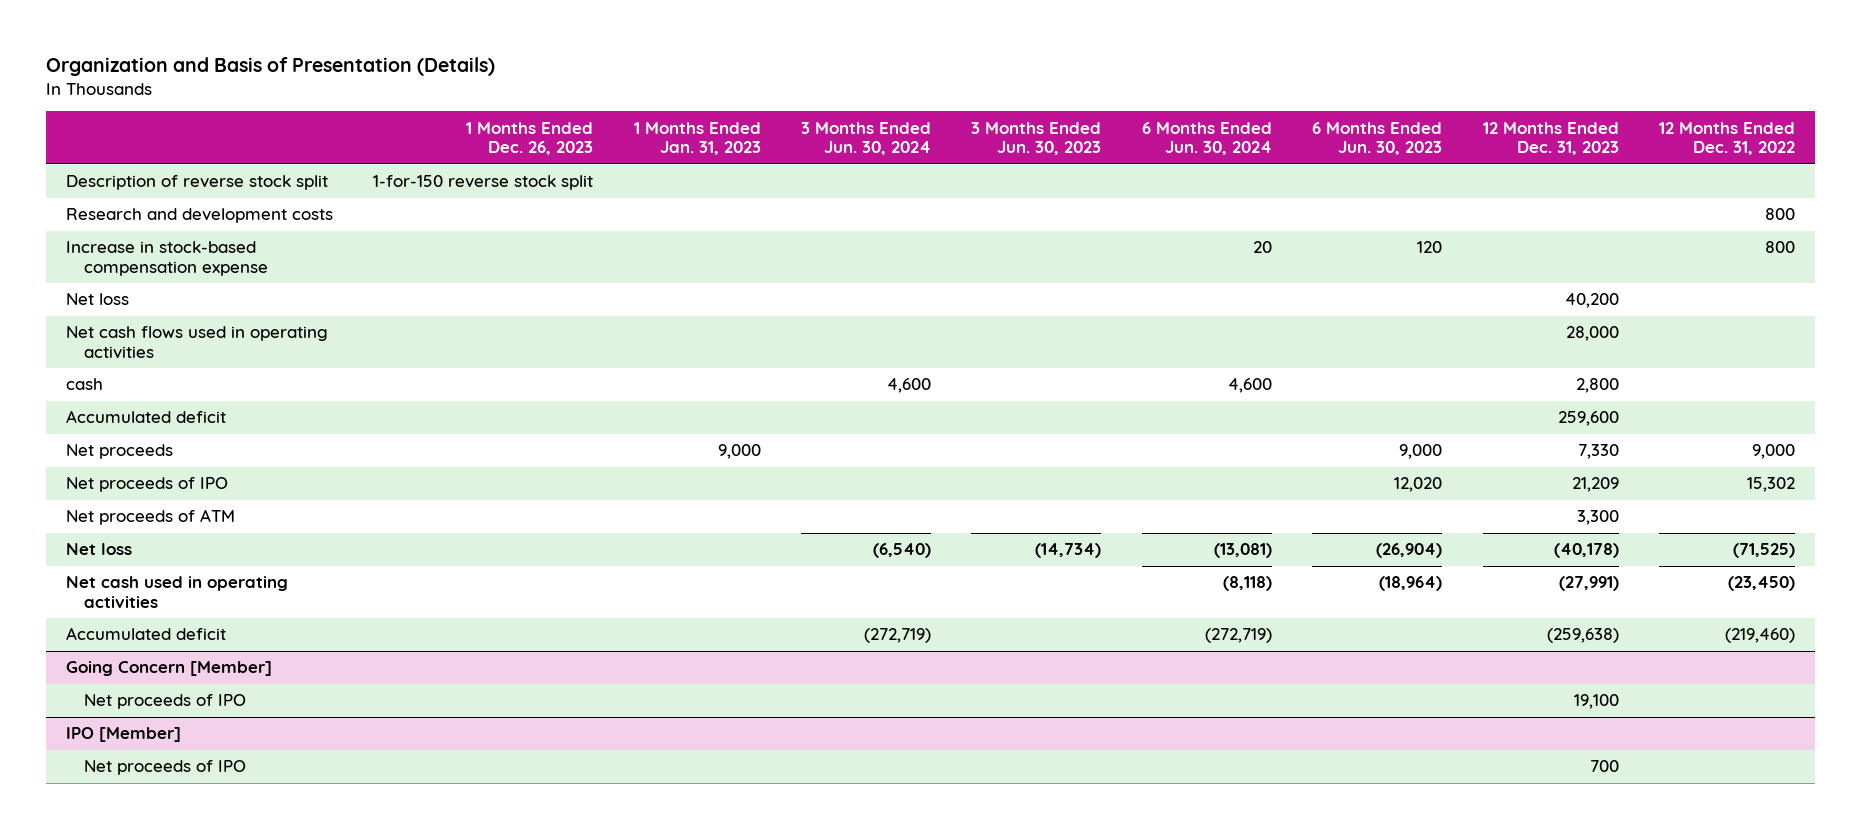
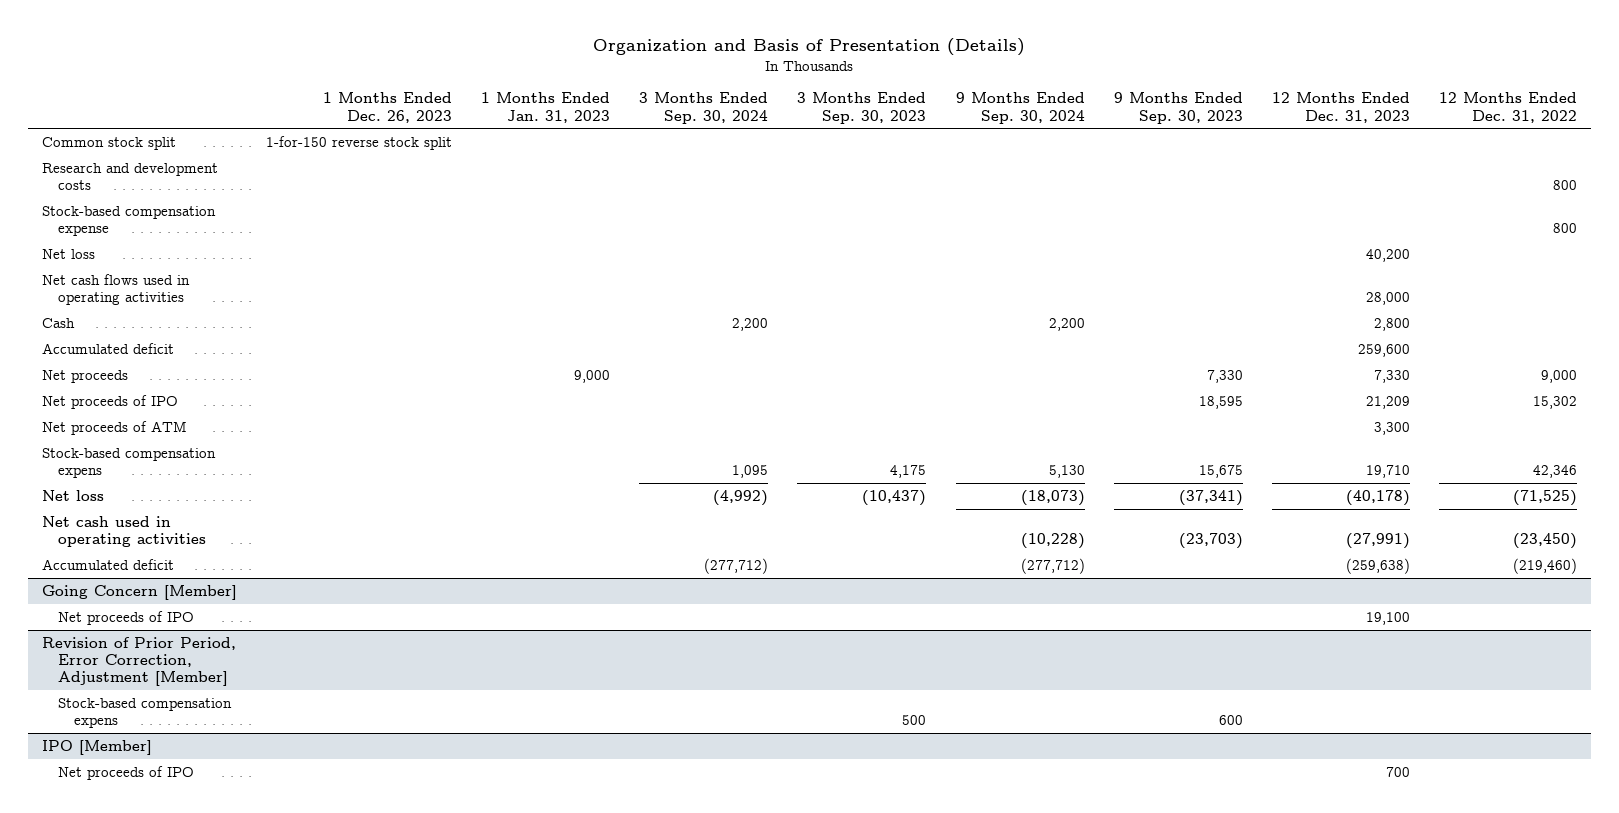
- | 1 Months Ended Dec. 26, 2023 | 1 Months Ended Jan. 31, 2023 | 3 Months Ended Jun. 30, 2024 | 3 Months Ended Jun. 30, 2023 | 6 Months Ended Jun. 30, 2024 | 6 Months Ended Jun. 30, 2023 | 12 Months Ended Dec. 31, 2023 | 12 Months Ended Dec. 31, 2022
+ | 1 Months Ended Dec. 26, 2023 | 1 Months Ended Jan. 31, 2023 | 3 Months Ended Sep. 30, 2024 | 3 Months Ended Sep. 30, 2023 | 9 Months Ended Sep. 30, 2024 | 9 Months Ended Sep. 30, 2023 | 12 Months Ended Dec. 31, 2023 | 12 Months Ended Dec. 31, 2022
- Description of reverse stock split | 1-for-150 reverse stock split | | | | | | |
+ Common stock split | 1-for-150 reverse stock split | | | | | | |
- Increase in stock-based compensation expense | | | | | 20 | 120 | | 800
+ Stock-based compensation expense | | | | | | | | 800
- cash | | | 4,600 | | 4,600 | | 2,800 |
+ Cash | | | 2,200 | | 2,200 | | 2,800 |
+ Stock-based compensation expens | | | 1,095 | 4,175 | 5,130 | 15,675 | 19,710 | 42,346
+ Revision of Prior Period, Error Correction, Adjustment [Member]
+ Stock-based compensation expens | | | | 500 | | 600 | |

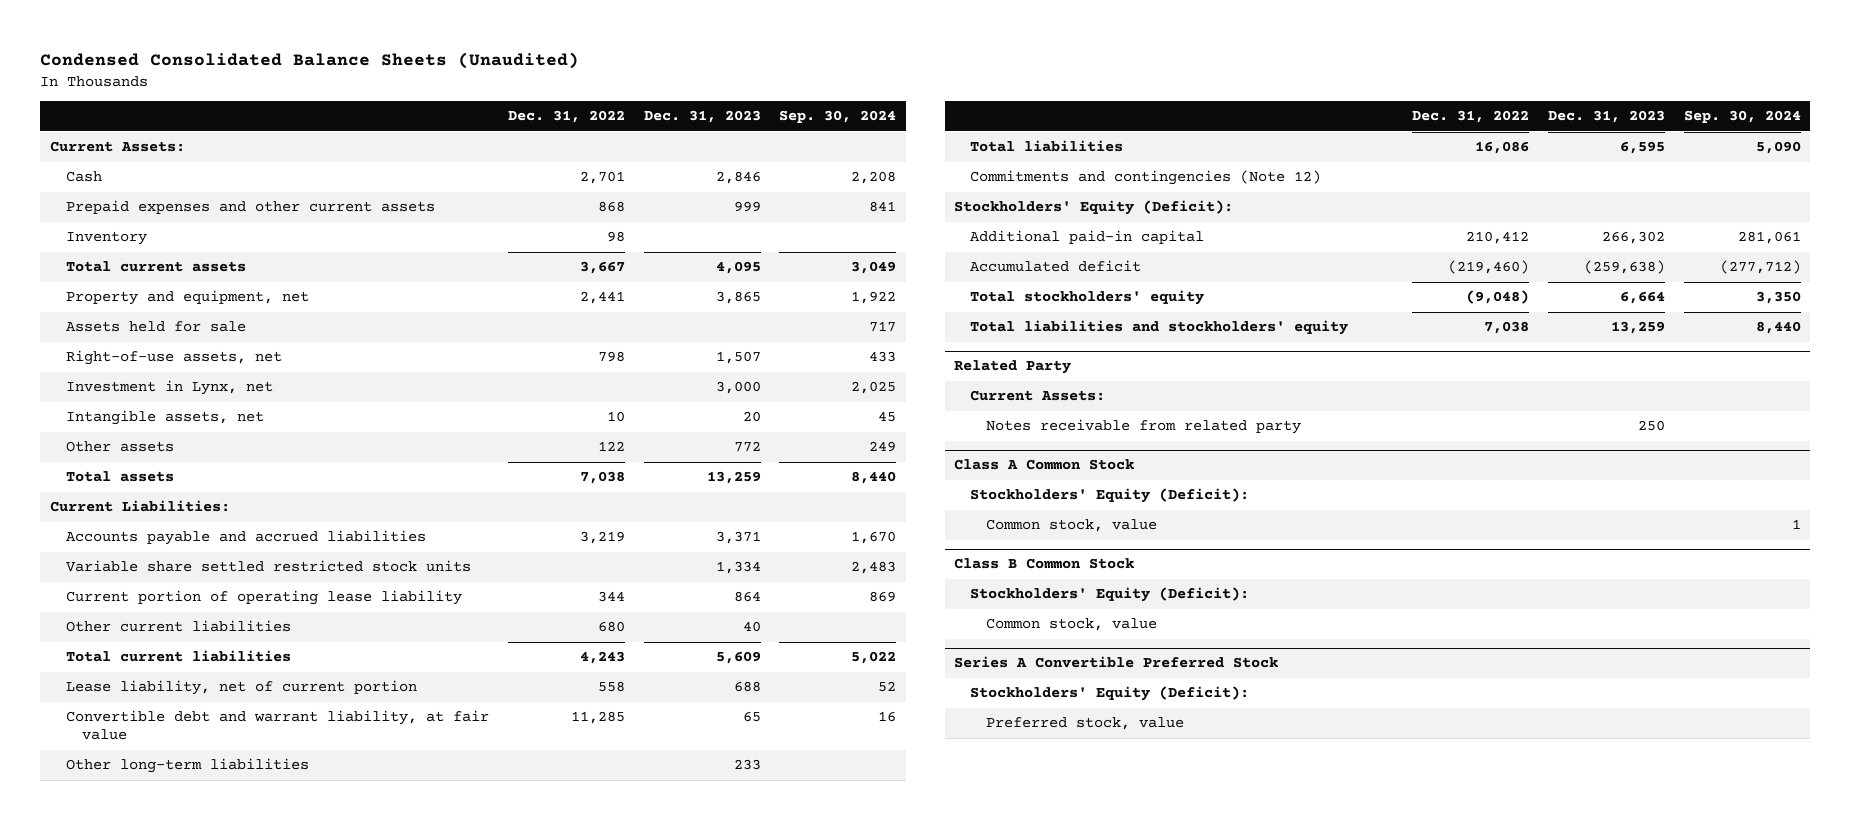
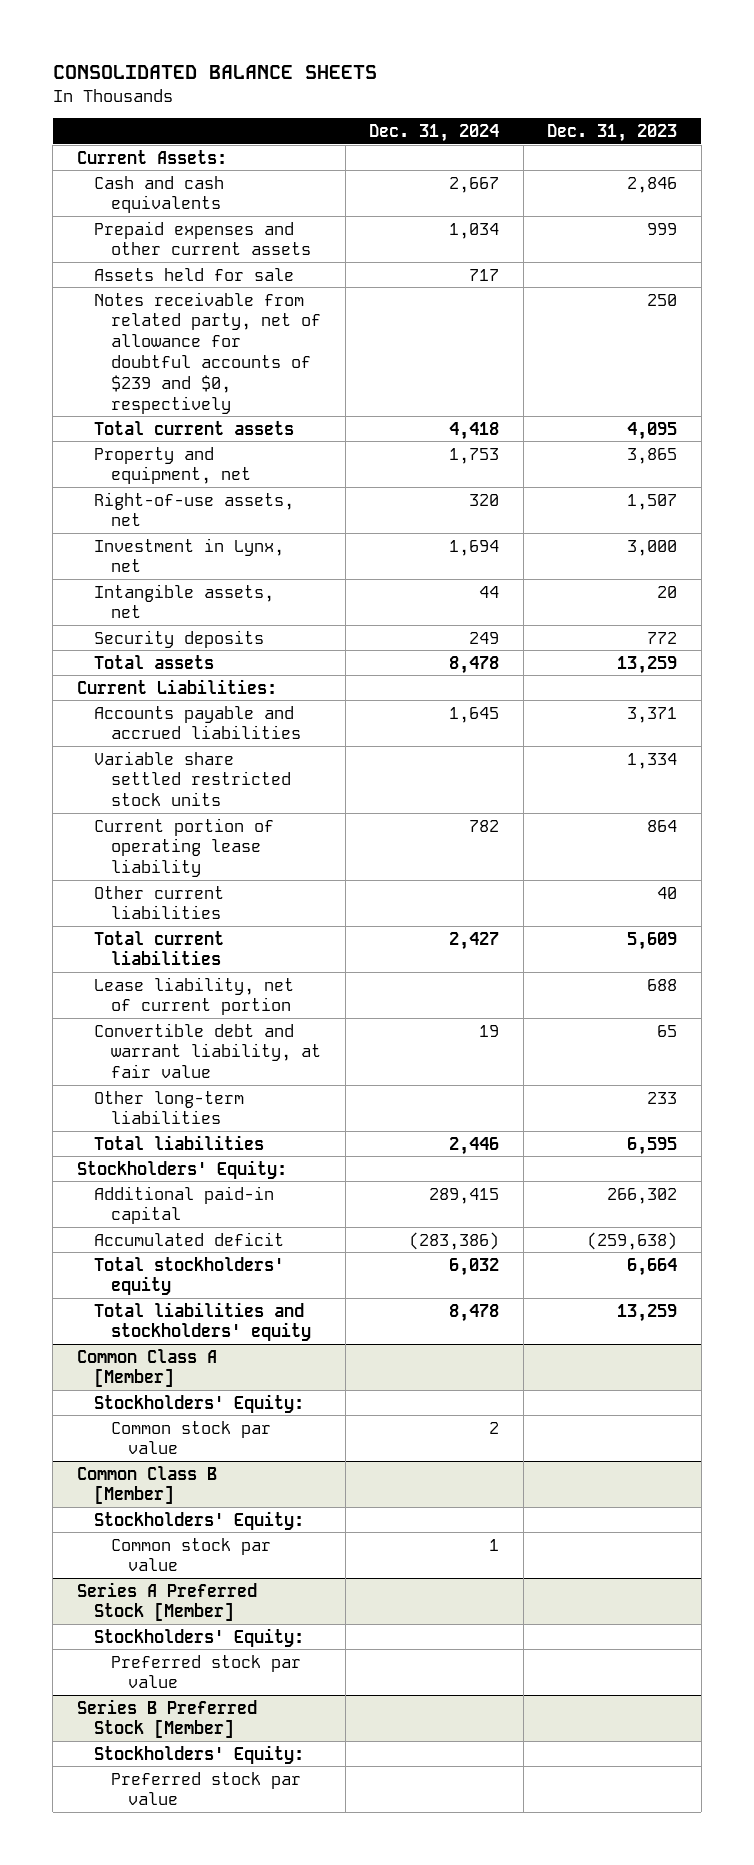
- Condensed Consolidated Balance Sheets (Unaudited)
+ CONSOLIDATED BALANCE SHEETS
- | Dec. 31, 2022 | Dec. 31, 2023 | Sep. 30, 2024
+ | Dec. 31, 2024 | Dec. 31, 2023
- Cash | 2,701 | 2,846 | 2,208
+ Cash and cash equivalents | 2,667 | 2,846
- Inventory | 98 | |
moved up: Assets held for sale | 717 |
+ Notes receivable from related party, net of allowance for doubtful accounts of $239 and $0, respectively | | 250
- Other assets | 122 | 772 | 249
+ Security deposits | 249 | 772
- Commitments and contingencies (Note 12)
- Stockholders' Equity (Deficit):
+ Stockholders' Equity:
- Related Party
- Current Assets:
- Notes receivable from related party | | 250 |
- Class A Common Stock
- Stockholders' Equity (Deficit):
- Common stock, value | | | 1
- Class B Common Stock
- Stockholders' Equity (Deficit):
- Common stock, value
- Series A Convertible Preferred Stock
- Stockholders' Equity (Deficit):
- Preferred stock, value
+ Common Class A [Member]
+ Stockholders' Equity:
+ Common stock par value | 2 |
+ Common Class B [Member]
+ Stockholders' Equity:
+ Common stock par value | 1 |
+ Series A Preferred Stock [Member]
+ Stockholders' Equity:
+ Preferred stock par value
+ Series B Preferred Stock [Member]
+ Stockholders' Equity:
+ Preferred stock par value

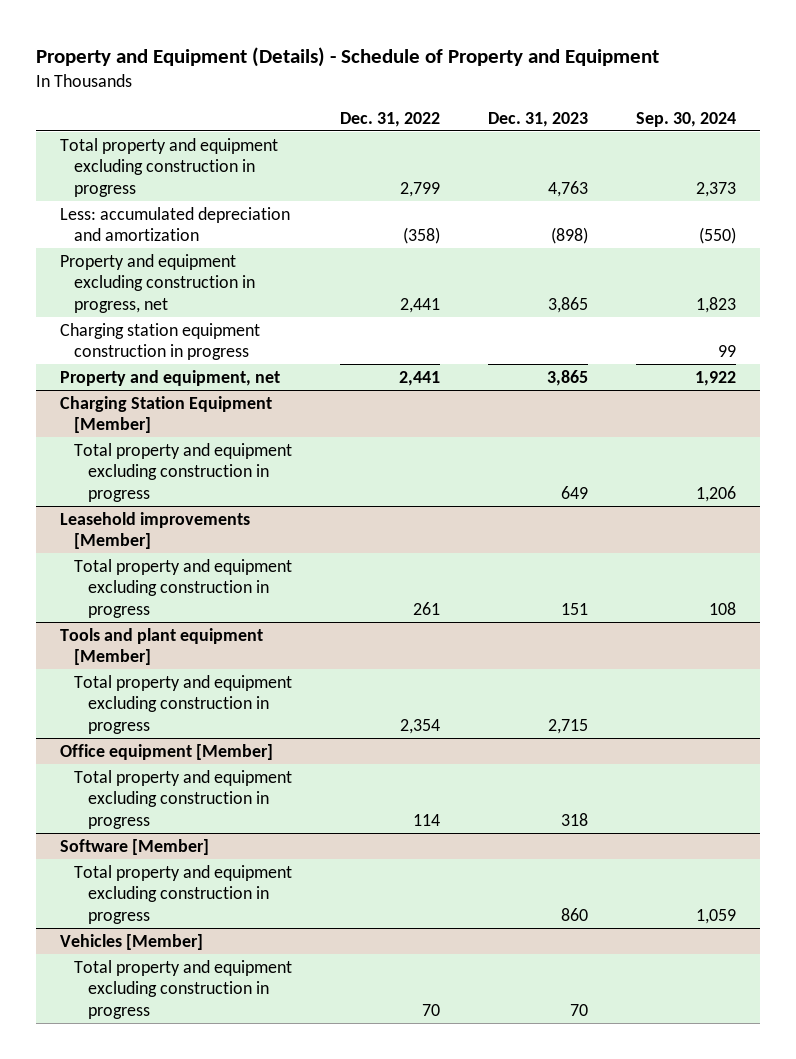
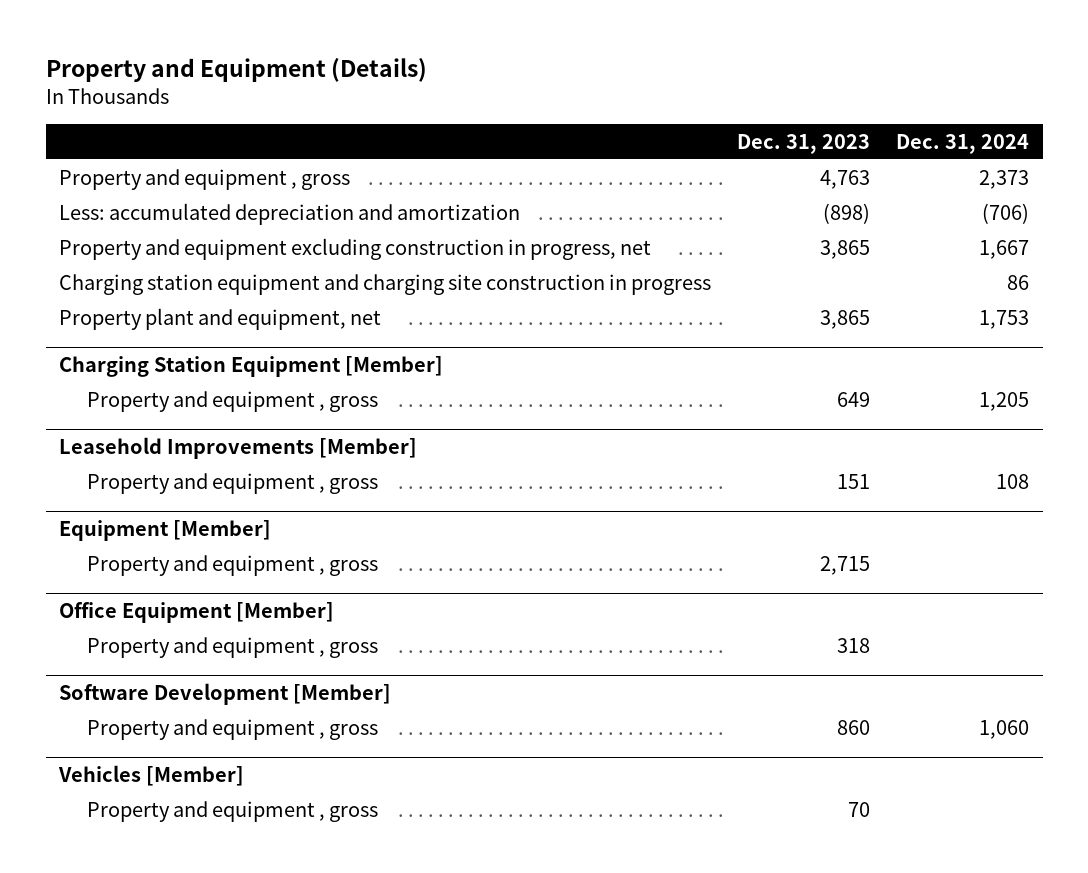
- Property and Equipment (Details) - Schedule of Property and Equipment
+ Property and Equipment (Details)
- | Dec. 31, 2022 | Dec. 31, 2023 | Sep. 30, 2024
+ | Dec. 31, 2023 | Dec. 31, 2024
- Total property and equipment excluding construction in progress | 2,799 | 4,763 | 2,373
+ Property and equipment , gross | 4,763 | 2,373
- Charging station equipment construction in progress | | | 99
- Property and equipment, net | 2,441 | 3,865 | 1,922
+ Charging station equipment and charging site construction in progress | | 86
+ Property plant and equipment, net | 3,865 | 1,753
@ Charging Station Equipment [Member]
- Total property and equipment excluding construction in progress | | 649 | 1,206
- Leasehold improvements [Member]
- Total property and equipment excluding construction in progress | 261 | 151 | 108
- Tools and plant equipment [Member]
- Total property and equipment excluding construction in progress | 2,354 | 2,715 |
- Office equipment [Member]
- Total property and equipment excluding construction in progress | 114 | 318 |
- Software [Member]
- Total property and equipment excluding construction in progress | | 860 | 1,059
@ Charging Station Equipment [Member]
+ Property and equipment , gross | 649 | 1,205
+ Leasehold Improvements [Member]
+ Property and equipment , gross | 151 | 108
+ Equipment [Member]
+ Property and equipment , gross | 2,715 |
+ Office Equipment [Member]
+ Property and equipment , gross | 318 |
+ Software Development [Member]
+ Property and equipment , gross | 860 | 1,060
@ Vehicles [Member]
- Total property and equipment excluding construction in progress | 70 | 70 |
+ Property and equipment , gross | 70 |

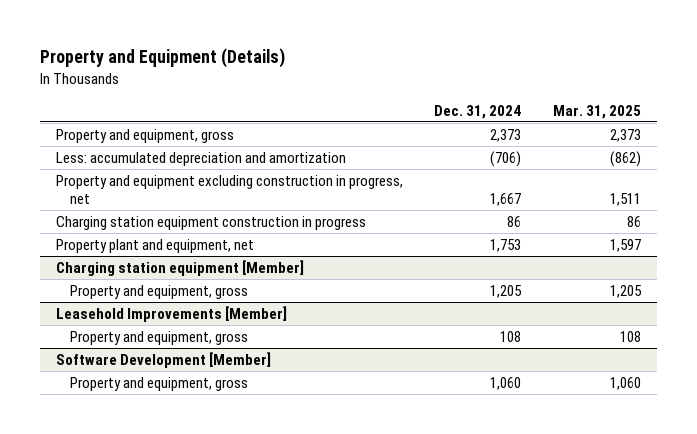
- | Dec. 31, 2023 | Dec. 31, 2024
+ | Dec. 31, 2024 | Mar. 31, 2025
- Property and equipment , gross | 4,763 | 2,373
+ Property and equipment, gross | 2,373 | 2,373
- Charging station equipment and charging site construction in progress | | 86
+ Charging station equipment construction in progress | 86 | 86
- Charging Station Equipment [Member]
- Property and equipment , gross | 649 | 1,205
+ Charging station equipment [Member]
+ Property and equipment, gross | 1,205 | 1,205
@ Leasehold Improvements [Member]
- Property and equipment , gross | 151 | 108
- Equipment [Member]
- Property and equipment , gross | 2,715 |
- Office Equipment [Member]
- Property and equipment , gross | 318 |
@ Leasehold Improvements [Member]
+ Property and equipment, gross | 108 | 108
@ Software Development [Member]
- Property and equipment , gross | 860 | 1,060
- Vehicles [Member]
- Property and equipment , gross | 70 |
@ Software Development [Member]
+ Property and equipment, gross | 1,060 | 1,060

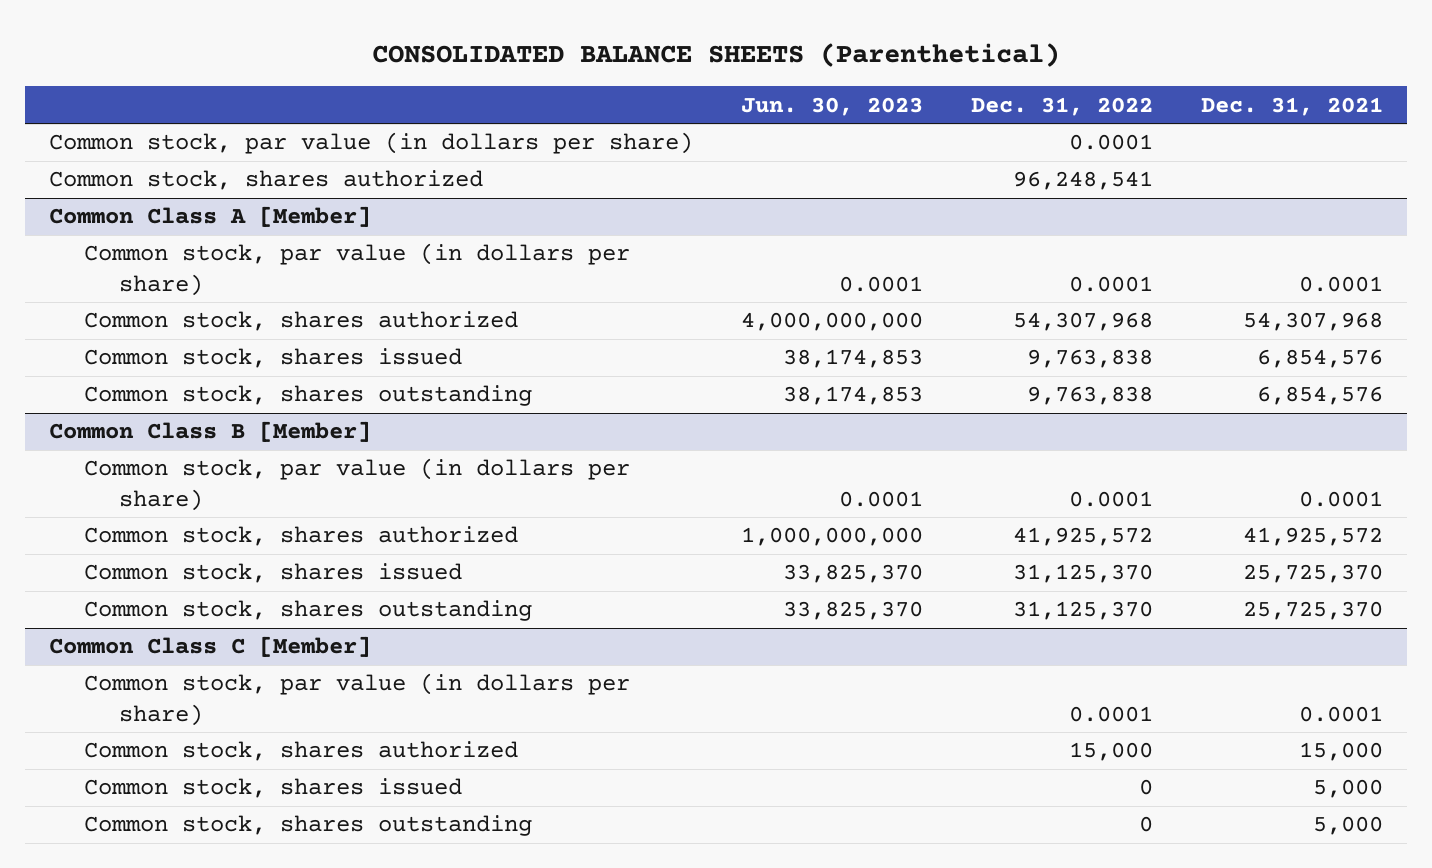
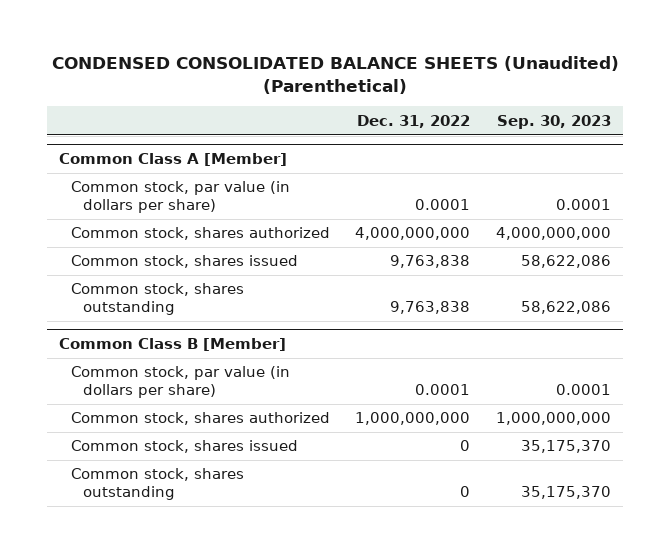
- CONSOLIDATED BALANCE SHEETS (Parenthetical)
+ CONDENSED CONSOLIDATED BALANCE SHEETS (Unaudited) (Parenthetical)
- | Jun. 30, 2023 | Dec. 31, 2022 | Dec. 31, 2021
+ | Dec. 31, 2022 | Sep. 30, 2023
- Common stock, par value (in dollars per share) | | 0.0001 |
- Common stock, shares authorized | | 96,248,541 |
@ Common Class A [Member]
- Common stock, shares authorized | 4,000,000,000 | 54,307,968 | 54,307,968
+ Common stock, shares authorized | 4,000,000,000 | 4,000,000,000
@ Common Class B [Member]
- Common stock, shares authorized | 1,000,000,000 | 41,925,572 | 41,925,572
- Common stock, shares issued | 33,825,370 | 31,125,370 | 25,725,370
- Common stock, shares outstanding | 33,825,370 | 31,125,370 | 25,725,370
- Common Class C [Member]
- Common stock, par value (in dollars per share) | | 0.0001 | 0.0001
- Common stock, shares authorized | | 15,000 | 15,000
@ Common Class B [Member]
+ Common stock, shares authorized | 1,000,000,000 | 1,000,000,000

